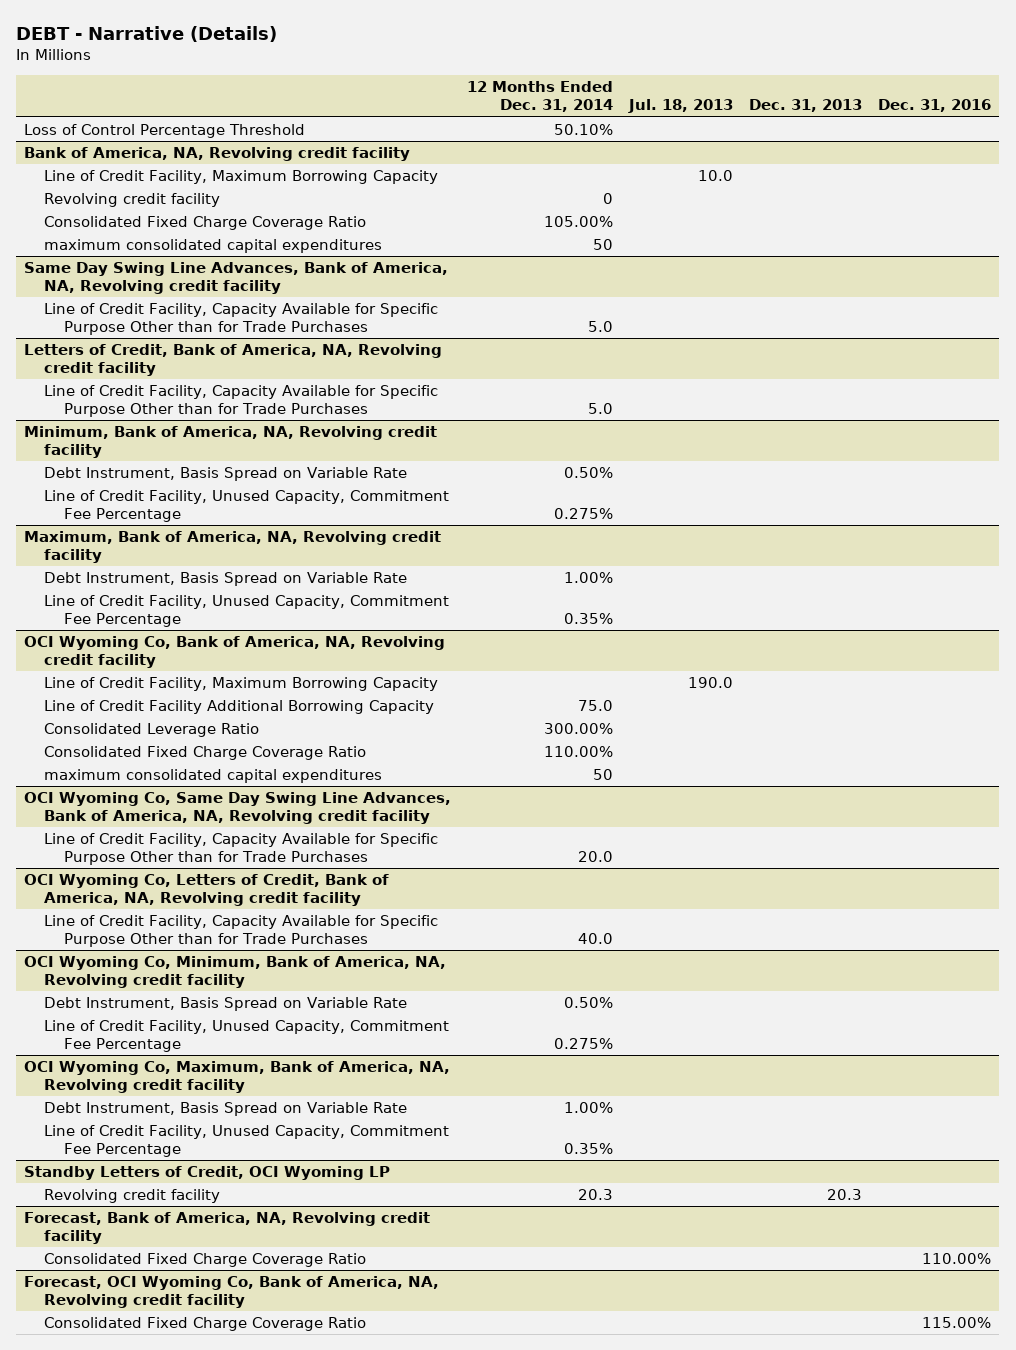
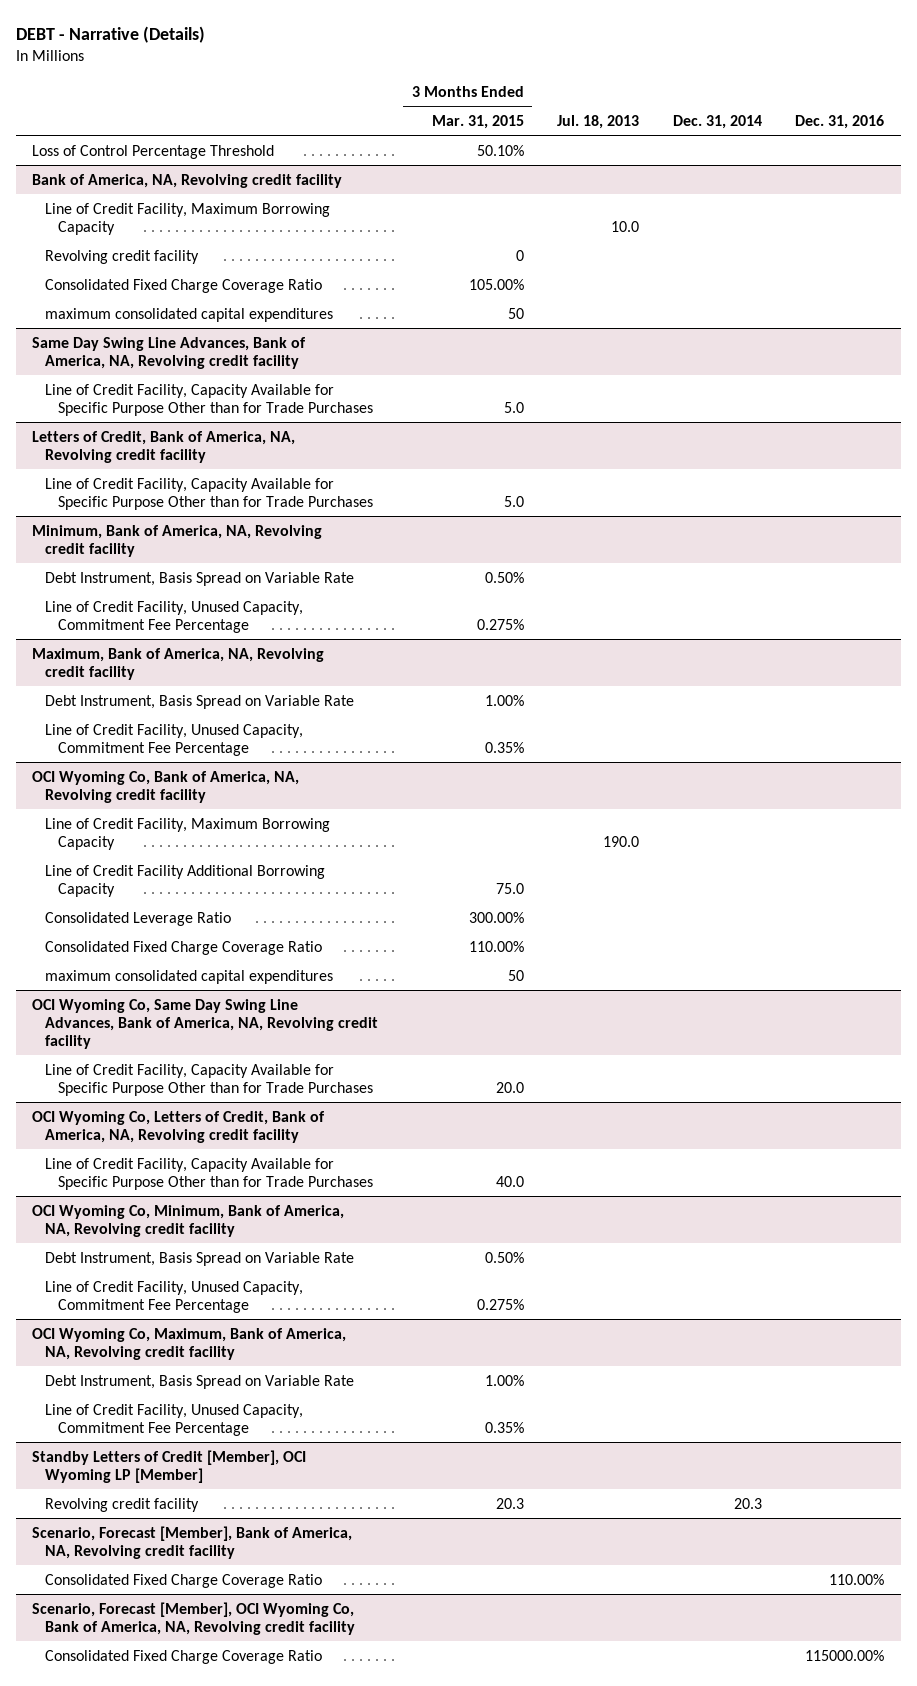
- | 12 Months Ended Dec. 31, 2014 | Jul. 18, 2013 | Dec. 31, 2013 | Dec. 31, 2016
+ | 3 Months Ended Mar. 31, 2015 | Jul. 18, 2013 | Dec. 31, 2014 | Dec. 31, 2016
- Standby Letters of Credit, OCI Wyoming LP
+ Standby Letters of Credit [Member], OCI Wyoming LP [Member]
- Forecast, Bank of America, NA, Revolving credit facility
+ Scenario, Forecast [Member], Bank of America, NA, Revolving credit facility
- Forecast, OCI Wyoming Co, Bank of America, NA, Revolving credit facility
- Consolidated Fixed Charge Coverage Ratio | | | | 115.00%
+ Scenario, Forecast [Member], OCI Wyoming Co, Bank of America, NA, Revolving credit facility
+ Consolidated Fixed Charge Coverage Ratio | | | | 115000.00%

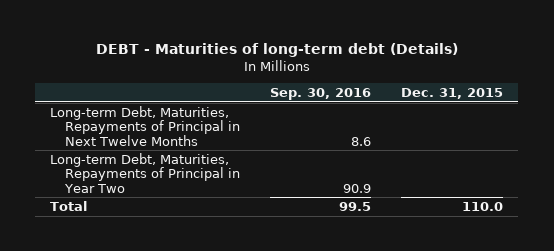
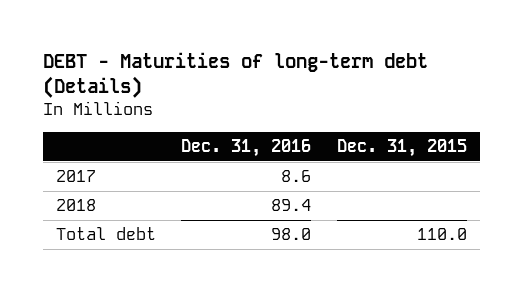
- | Sep. 30, 2016 | Dec. 31, 2015
+ | Dec. 31, 2016 | Dec. 31, 2015
- Long-term Debt, Maturities, Repayments of Principal in Next Twelve Months | 8.6 |
- Long-term Debt, Maturities, Repayments of Principal in Year Two | 90.9 |
- Total | 99.5 | 110.0
+ 2017 | 8.6 |
+ 2018 | 89.4 |
+ Total debt | 98.0 | 110.0

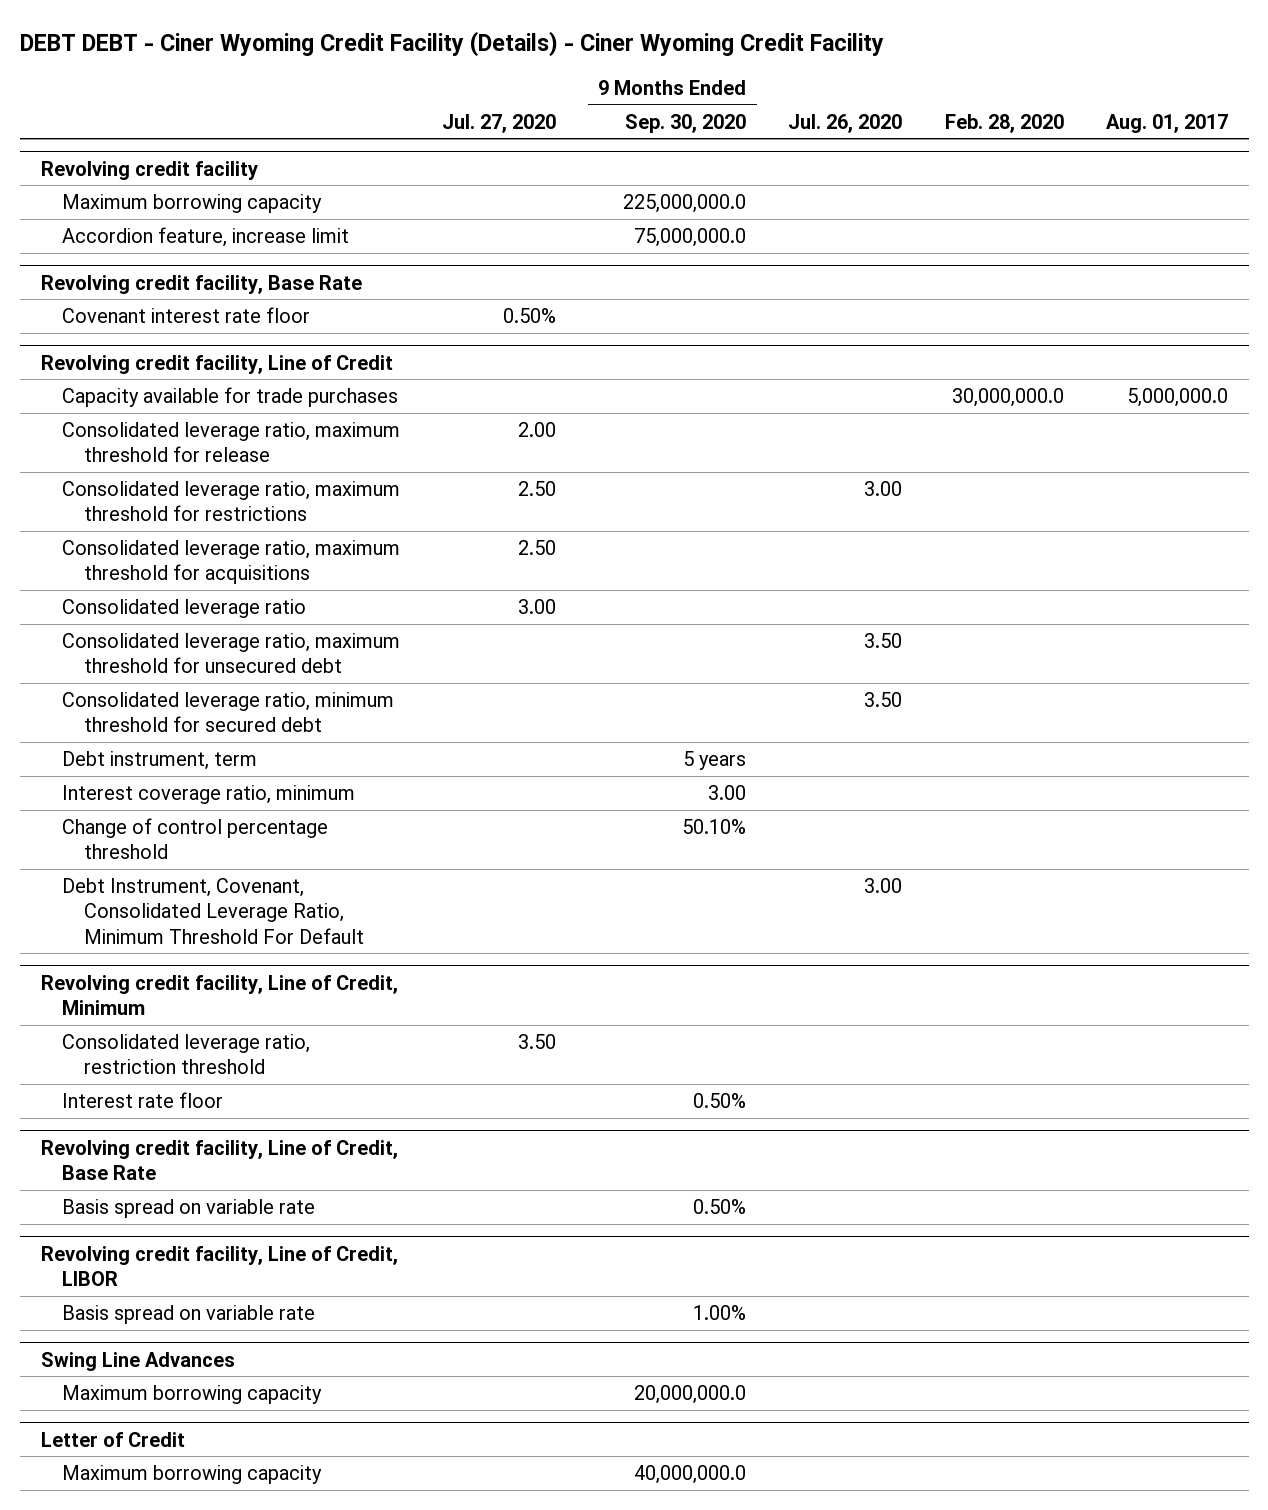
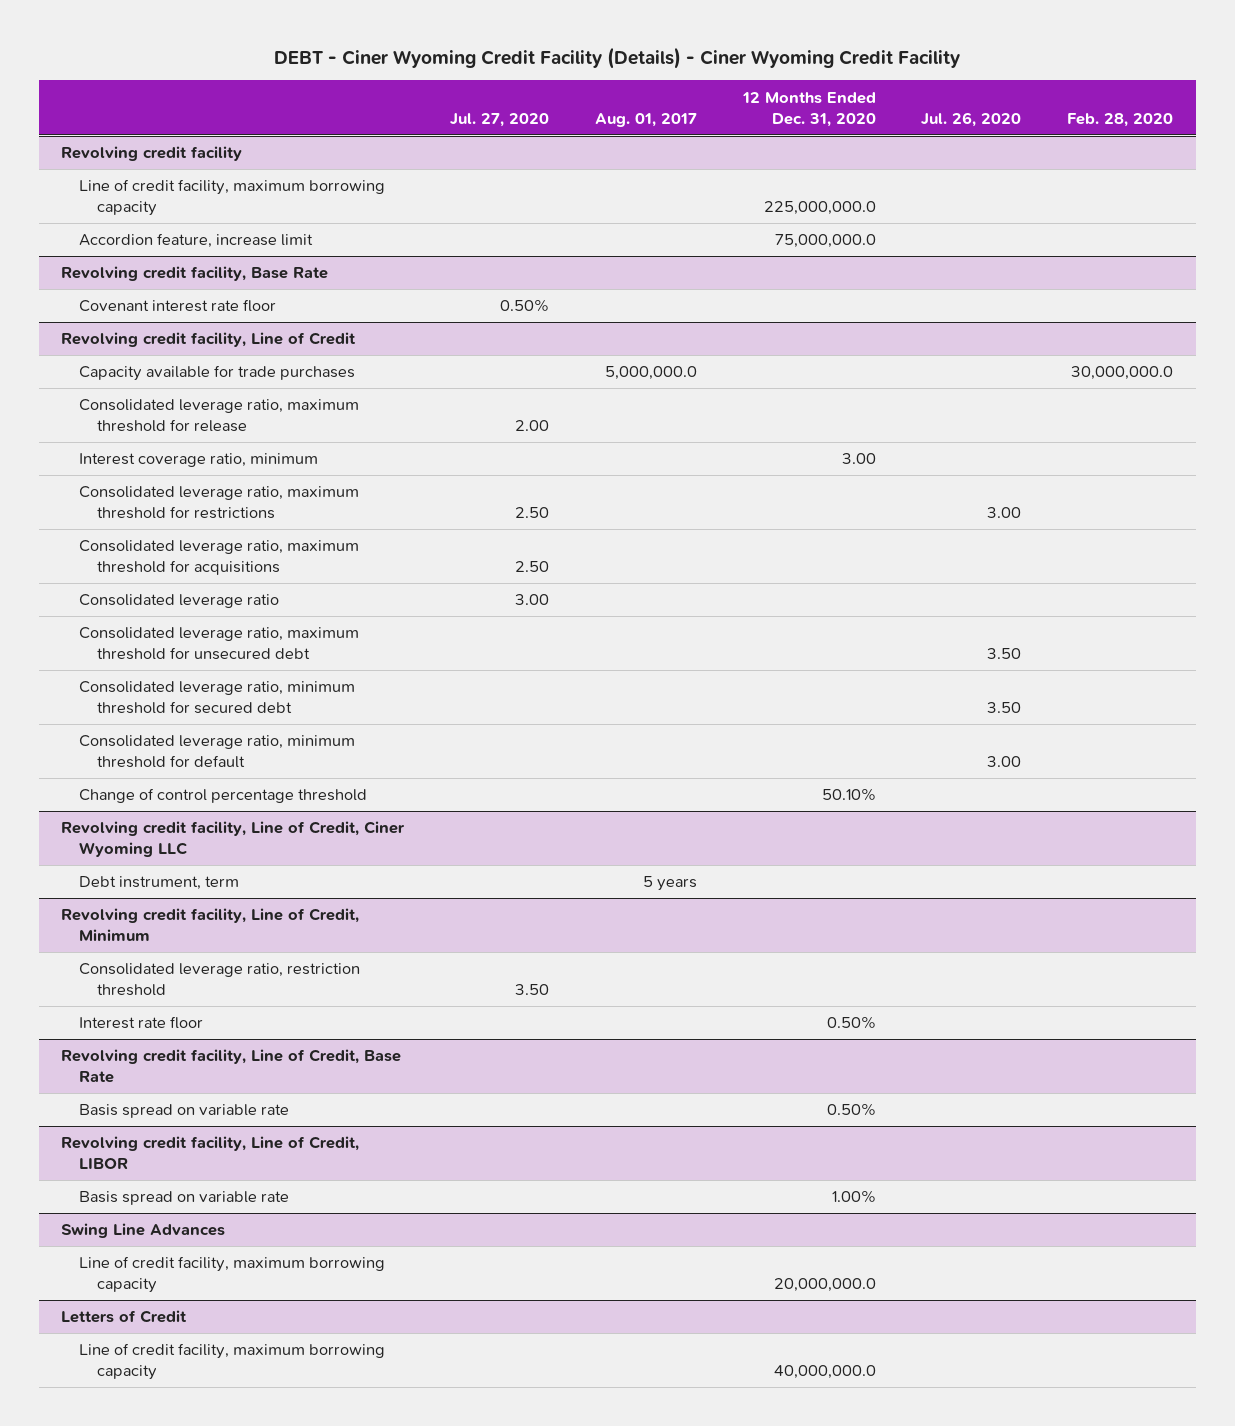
- DEBT DEBT - Ciner Wyoming Credit Facility (Details) - Ciner Wyoming Credit Facility
+ DEBT - Ciner Wyoming Credit Facility (Details) - Ciner Wyoming Credit Facility
- | Jul. 27, 2020 | 9 Months Ended Sep. 30, 2020 | Jul. 26, 2020 | Feb. 28, 2020 | Aug. 01, 2017
+ | Jul. 27, 2020 | Aug. 01, 2017 | 12 Months Ended Dec. 31, 2020 | Jul. 26, 2020 | Feb. 28, 2020
@ Revolving credit facility
- Maximum borrowing capacity | | 225,000,000.0 | | |
+ Line of credit facility, maximum borrowing capacity | | | 225,000,000.0 | |
@ Revolving credit facility, Line of Credit
moved up: Interest coverage ratio, minimum | | | 3.00 | |
- Debt instrument, term | | 5 years | | |
+ Consolidated leverage ratio, minimum threshold for default | | | | 3.00 |
- Debt Instrument, Covenant, Consolidated Leverage Ratio, Minimum Threshold For Default | | | 3.00 | |
+ Revolving credit facility, Line of Credit, Ciner Wyoming LLC
+ Debt instrument, term | | 5 years | | |
@ Swing Line Advances
- Maximum borrowing capacity | | 20,000,000.0 | | |
- Letter of Credit
- Maximum borrowing capacity | | 40,000,000.0 | | |
@ Swing Line Advances
+ Line of credit facility, maximum borrowing capacity | | | 20,000,000.0 | |
+ Letters of Credit
+ Line of credit facility, maximum borrowing capacity | | | 40,000,000.0 | |

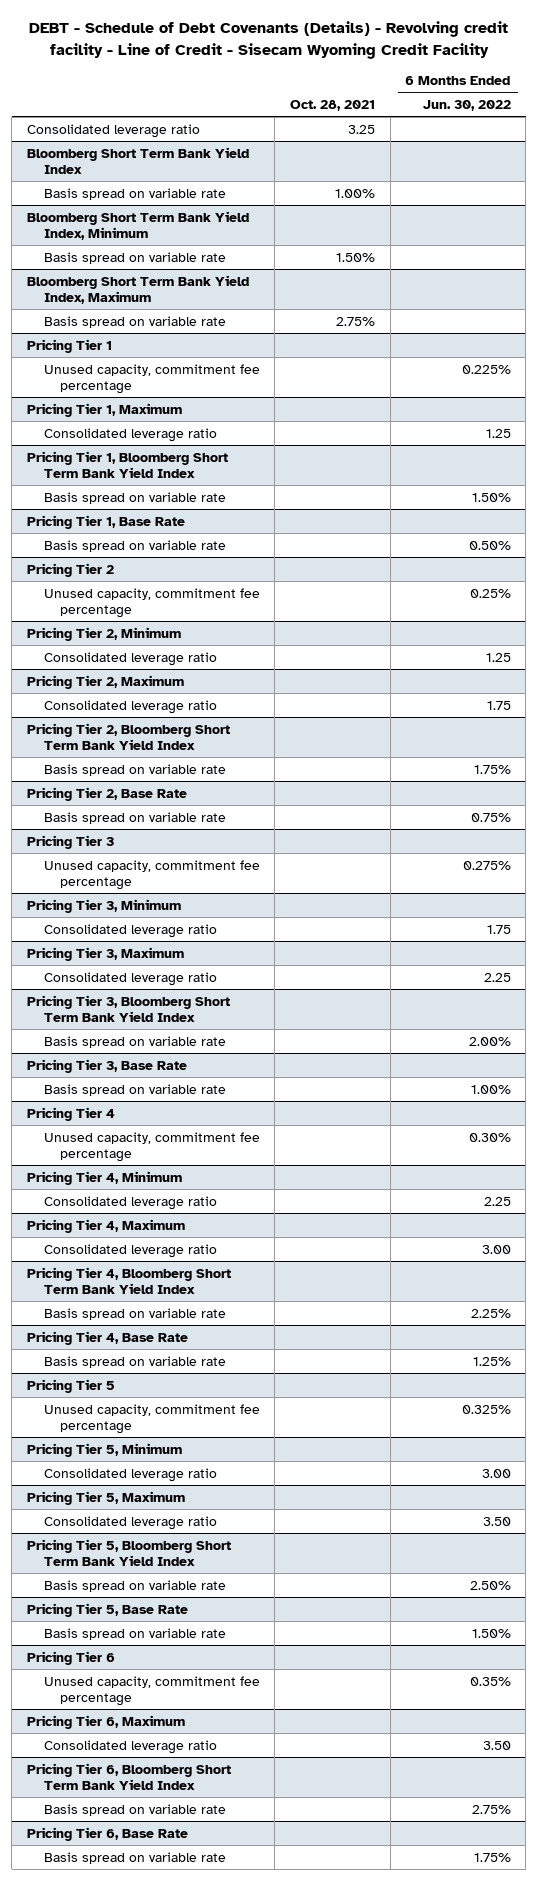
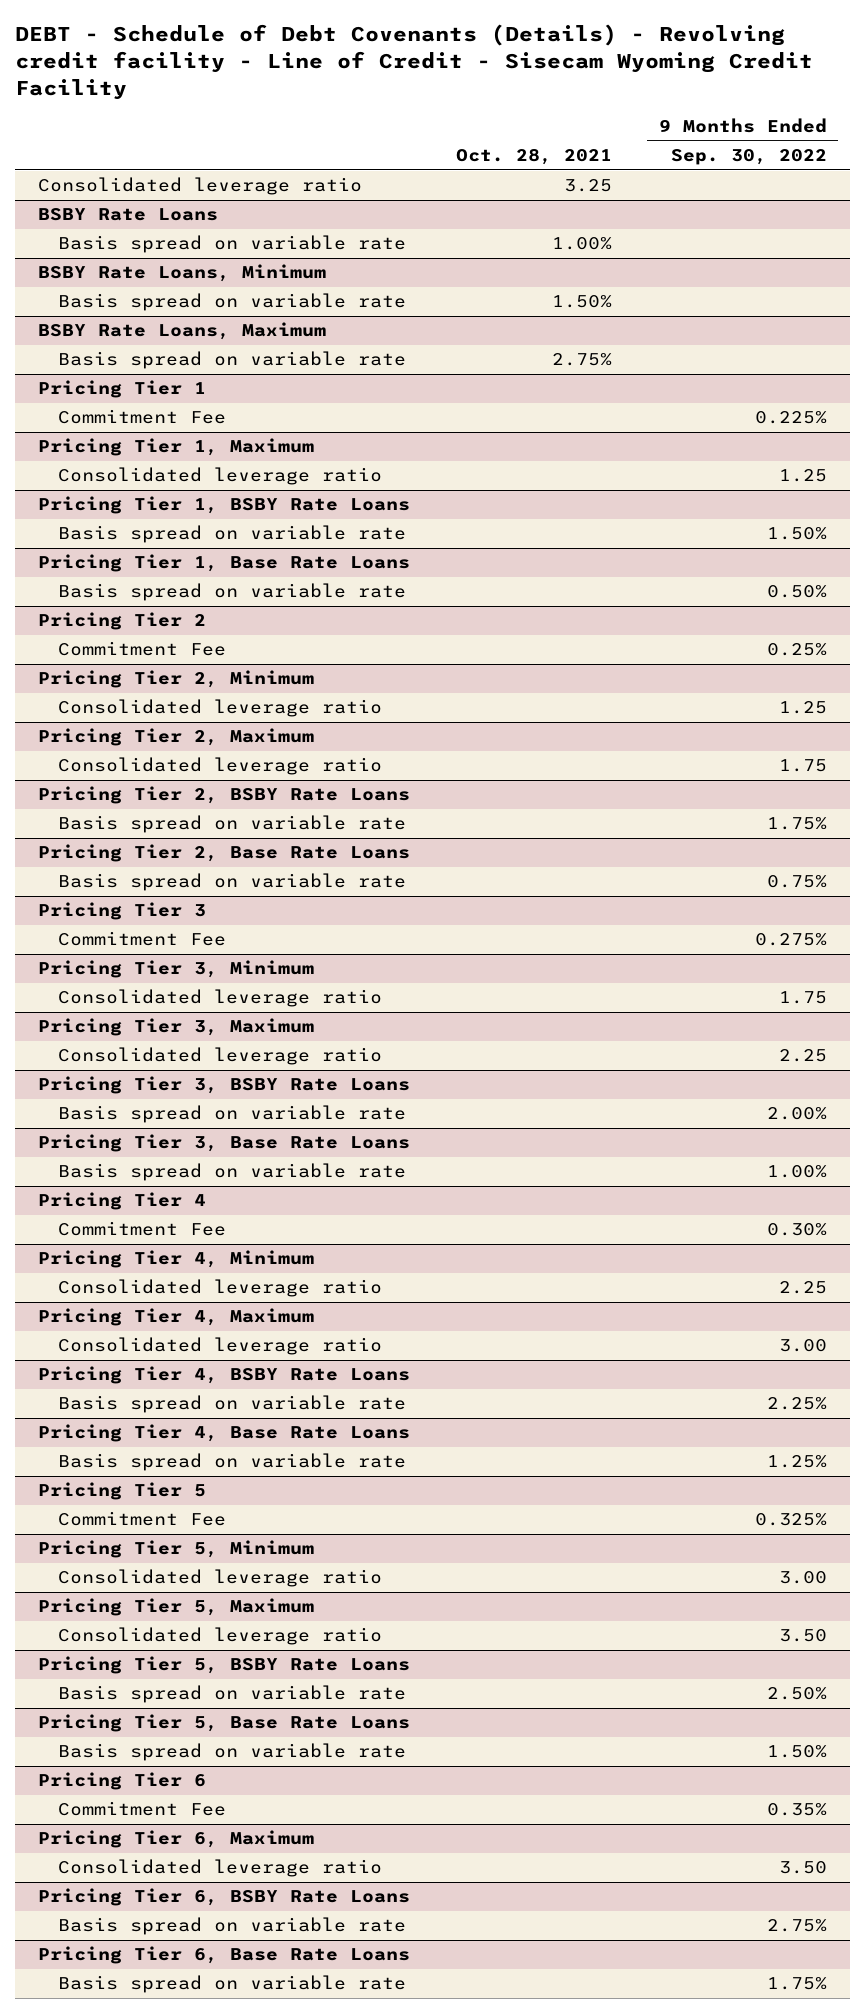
- | Oct. 28, 2021 | 6 Months Ended Jun. 30, 2022
+ | Oct. 28, 2021 | 9 Months Ended Sep. 30, 2022
- Bloomberg Short Term Bank Yield Index
+ BSBY Rate Loans
- Bloomberg Short Term Bank Yield Index, Minimum
+ BSBY Rate Loans, Minimum
- Bloomberg Short Term Bank Yield Index, Maximum
+ BSBY Rate Loans, Maximum
@ Pricing Tier 1
- Unused capacity, commitment fee percentage | | 0.225%
+ Commitment Fee | | 0.225%
- Pricing Tier 1, Bloomberg Short Term Bank Yield Index
- Basis spread on variable rate | | 1.50%
- Pricing Tier 1, Base Rate
+ Pricing Tier 1, BSBY Rate Loans
+ Basis spread on variable rate | | 1.50%
+ Pricing Tier 1, Base Rate Loans
@ Pricing Tier 2
- Unused capacity, commitment fee percentage | | 0.25%
+ Commitment Fee | | 0.25%
- Pricing Tier 2, Bloomberg Short Term Bank Yield Index
- Basis spread on variable rate | | 1.75%
- Pricing Tier 2, Base Rate
+ Pricing Tier 2, BSBY Rate Loans
+ Basis spread on variable rate | | 1.75%
+ Pricing Tier 2, Base Rate Loans
@ Pricing Tier 3
- Unused capacity, commitment fee percentage | | 0.275%
+ Commitment Fee | | 0.275%
- Pricing Tier 3, Bloomberg Short Term Bank Yield Index
- Basis spread on variable rate | | 2.00%
- Pricing Tier 3, Base Rate
+ Pricing Tier 3, BSBY Rate Loans
+ Basis spread on variable rate | | 2.00%
+ Pricing Tier 3, Base Rate Loans
@ Pricing Tier 4
- Unused capacity, commitment fee percentage | | 0.30%
+ Commitment Fee | | 0.30%
- Pricing Tier 4, Bloomberg Short Term Bank Yield Index
- Basis spread on variable rate | | 2.25%
- Pricing Tier 4, Base Rate
+ Pricing Tier 4, BSBY Rate Loans
+ Basis spread on variable rate | | 2.25%
+ Pricing Tier 4, Base Rate Loans
@ Pricing Tier 5
- Unused capacity, commitment fee percentage | | 0.325%
+ Commitment Fee | | 0.325%
- Pricing Tier 5, Bloomberg Short Term Bank Yield Index
- Basis spread on variable rate | | 2.50%
- Pricing Tier 5, Base Rate
+ Pricing Tier 5, BSBY Rate Loans
+ Basis spread on variable rate | | 2.50%
+ Pricing Tier 5, Base Rate Loans
@ Pricing Tier 6
- Unused capacity, commitment fee percentage | | 0.35%
+ Commitment Fee | | 0.35%
- Pricing Tier 6, Bloomberg Short Term Bank Yield Index
- Basis spread on variable rate | | 2.75%
- Pricing Tier 6, Base Rate
+ Pricing Tier 6, BSBY Rate Loans
+ Basis spread on variable rate | | 2.75%
+ Pricing Tier 6, Base Rate Loans

